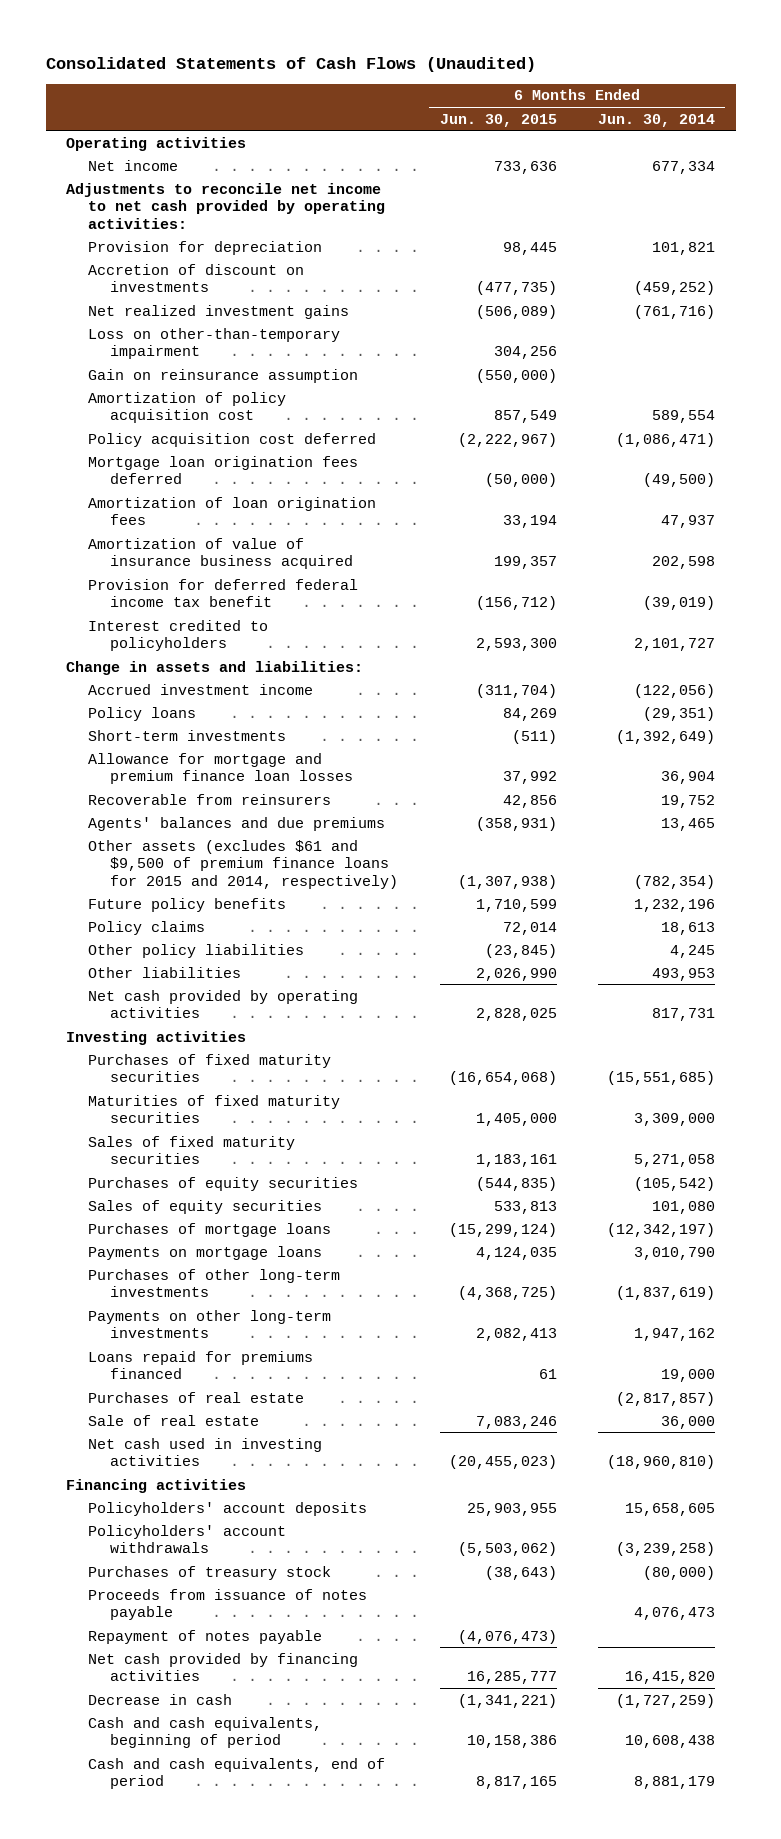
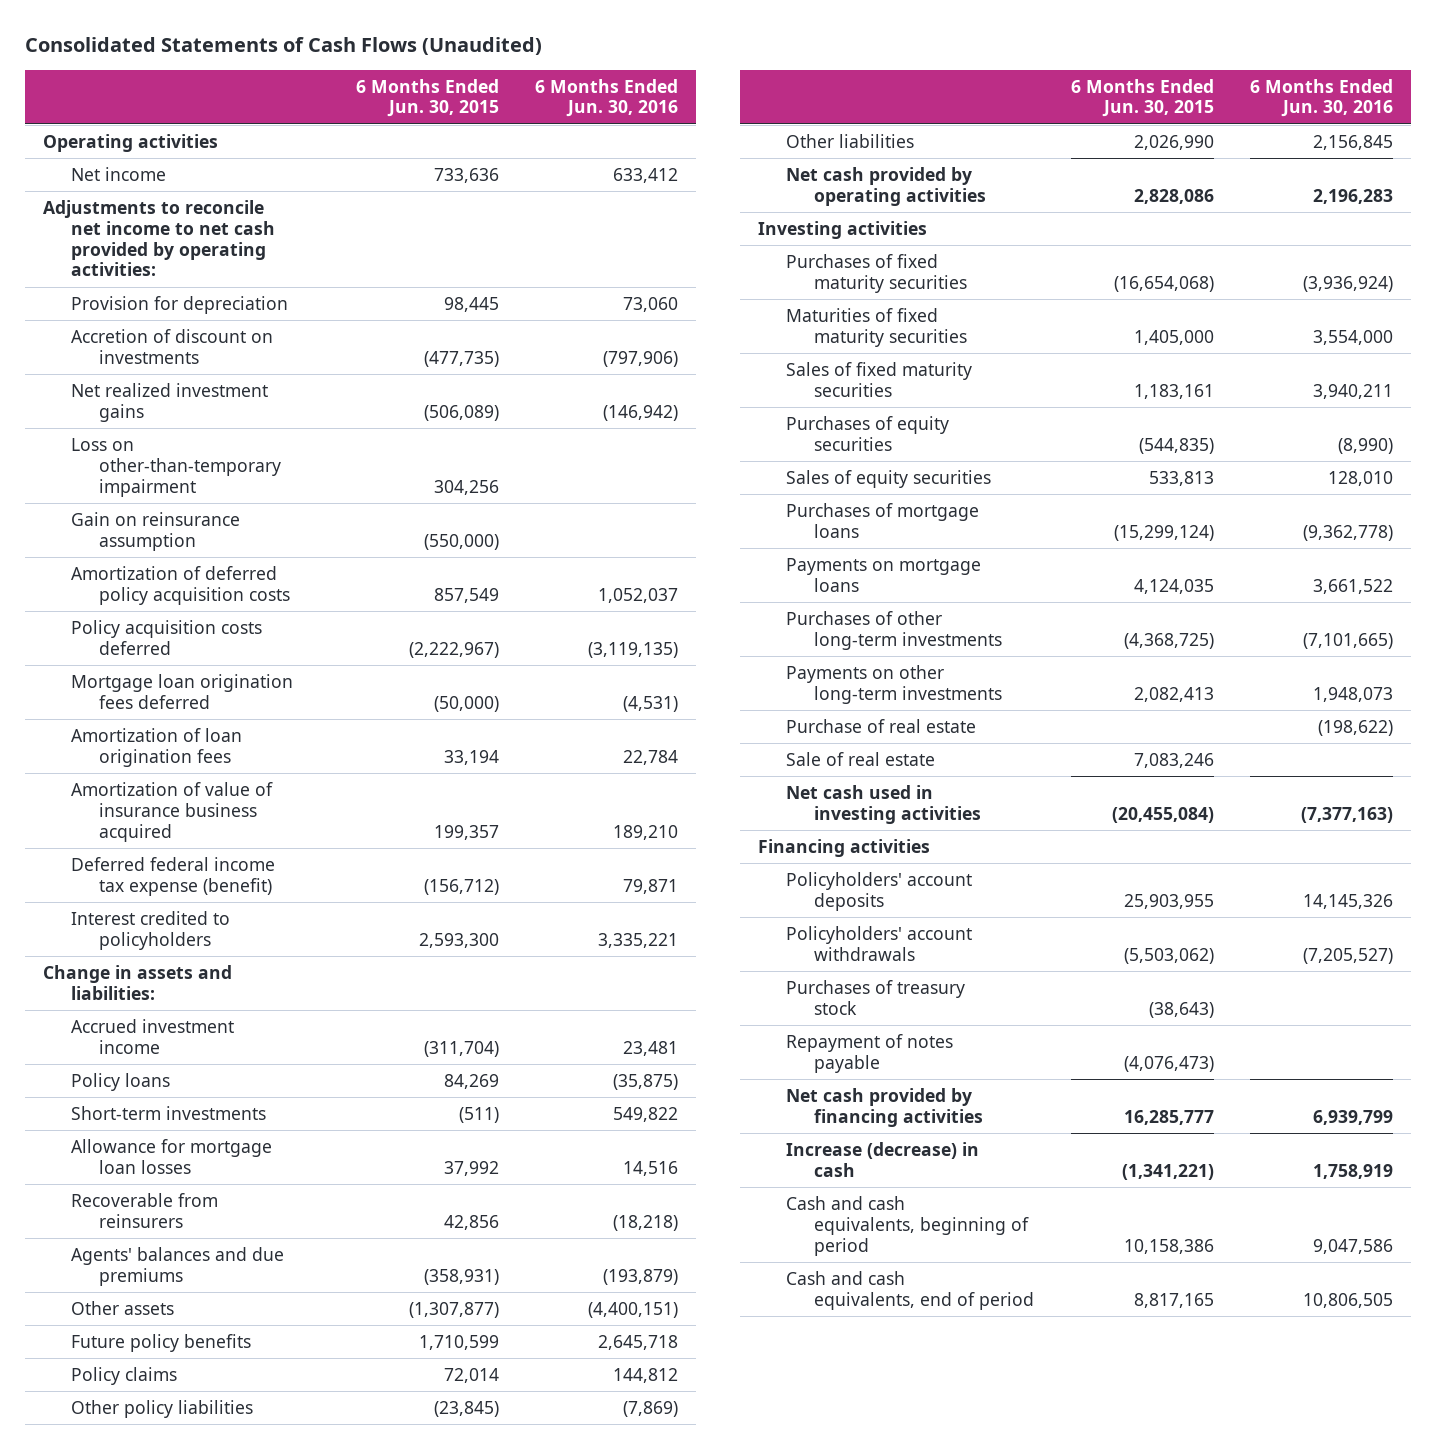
- | 6 Months Ended Jun. 30, 2015 | 6 Months Ended Jun. 30, 2014
+ | 6 Months Ended Jun. 30, 2015 | 6 Months Ended Jun. 30, 2016
- Amortization of policy acquisition cost | 857,549 | 589,554
- Policy acquisition cost deferred | (2,222,967) | (1,086,471)
+ Amortization of deferred policy acquisition costs | 857,549 | 1,052,037
+ Policy acquisition costs deferred | (2,222,967) | (3,119,135)
- Provision for deferred federal income tax benefit | (156,712) | (39,019)
+ Deferred federal income tax expense (benefit) | (156,712) | 79,871
- Allowance for mortgage and premium finance loan losses | 37,992 | 36,904
+ Allowance for mortgage loan losses | 37,992 | 14,516
- Other assets (excludes $61 and $9,500 of premium finance loans for 2015 and 2014, respectively) | (1,307,938) | (782,354)
+ Other assets | (1,307,877) | (4,400,151)
- Net cash provided by operating activities | 2,828,025 | 817,731
+ Net cash provided by operating activities | 2,828,086 | 2,196,283
- Loans repaid for premiums financed | 61 | 19,000
- Purchases of real estate | | (2,817,857)
+ Purchase of real estate | | (198,622)
- Net cash used in investing activities | (20,455,023) | (18,960,810)
+ Net cash used in investing activities | (20,455,084) | (7,377,163)
- Proceeds from issuance of notes payable | | 4,076,473
- Decrease in cash | (1,341,221) | (1,727,259)
+ Increase (decrease) in cash | (1,341,221) | 1,758,919

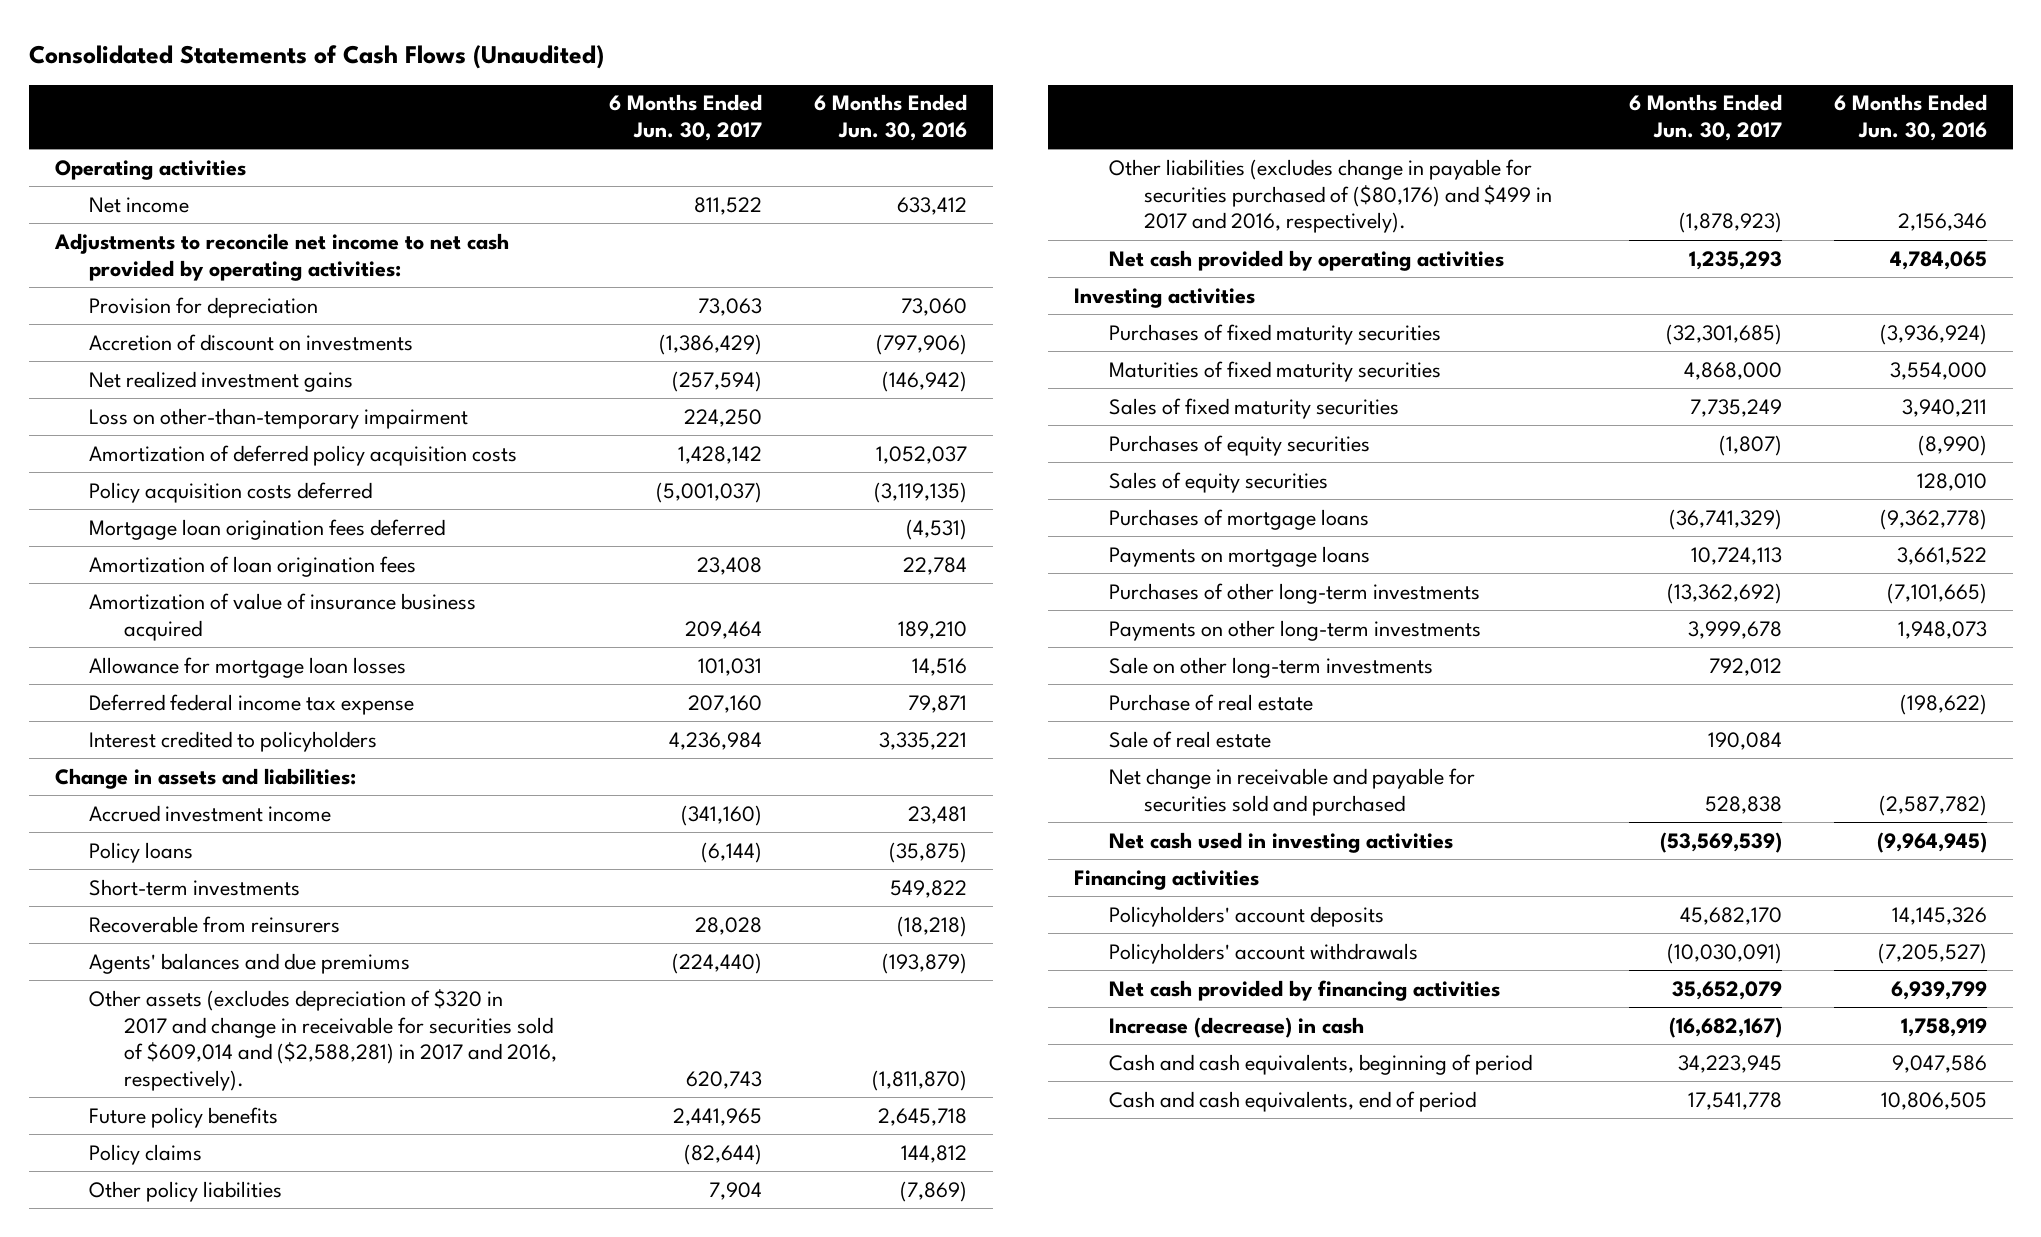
- | 6 Months Ended Jun. 30, 2015 | 6 Months Ended Jun. 30, 2016
+ | 6 Months Ended Jun. 30, 2017 | 6 Months Ended Jun. 30, 2016
- Gain on reinsurance assumption | (550,000) |
- Deferred federal income tax expense (benefit) | (156,712) | 79,871
moved up: Allowance for mortgage loan losses | 101,031 | 14,516
+ Deferred federal income tax expense | 207,160 | 79,871
- Other assets | (1,307,877) | (4,400,151)
+ Other assets (excludes depreciation of $320 in 2017 and change in receivable for securities sold of $609,014 and ($2,588,281) in 2017 and 2016, respectively). | 620,743 | (1,811,870)
- Other liabilities | 2,026,990 | 2,156,845
- Net cash provided by operating activities | 2,828,086 | 2,196,283
+ Other liabilities (excludes change in payable for securities purchased of ($80,176) and $499 in 2017 and 2016, respectively). | (1,878,923) | 2,156,346
+ Net cash provided by operating activities | 1,235,293 | 4,784,065
+ Sale on other long-term investments | 792,012 |
- Net cash used in investing activities | (20,455,084) | (7,377,163)
+ Net change in receivable and payable for securities sold and purchased | 528,838 | (2,587,782)
+ Net cash used in investing activities | (53,569,539) | (9,964,945)
- Purchases of treasury stock | (38,643) |
- Repayment of notes payable | (4,076,473) |

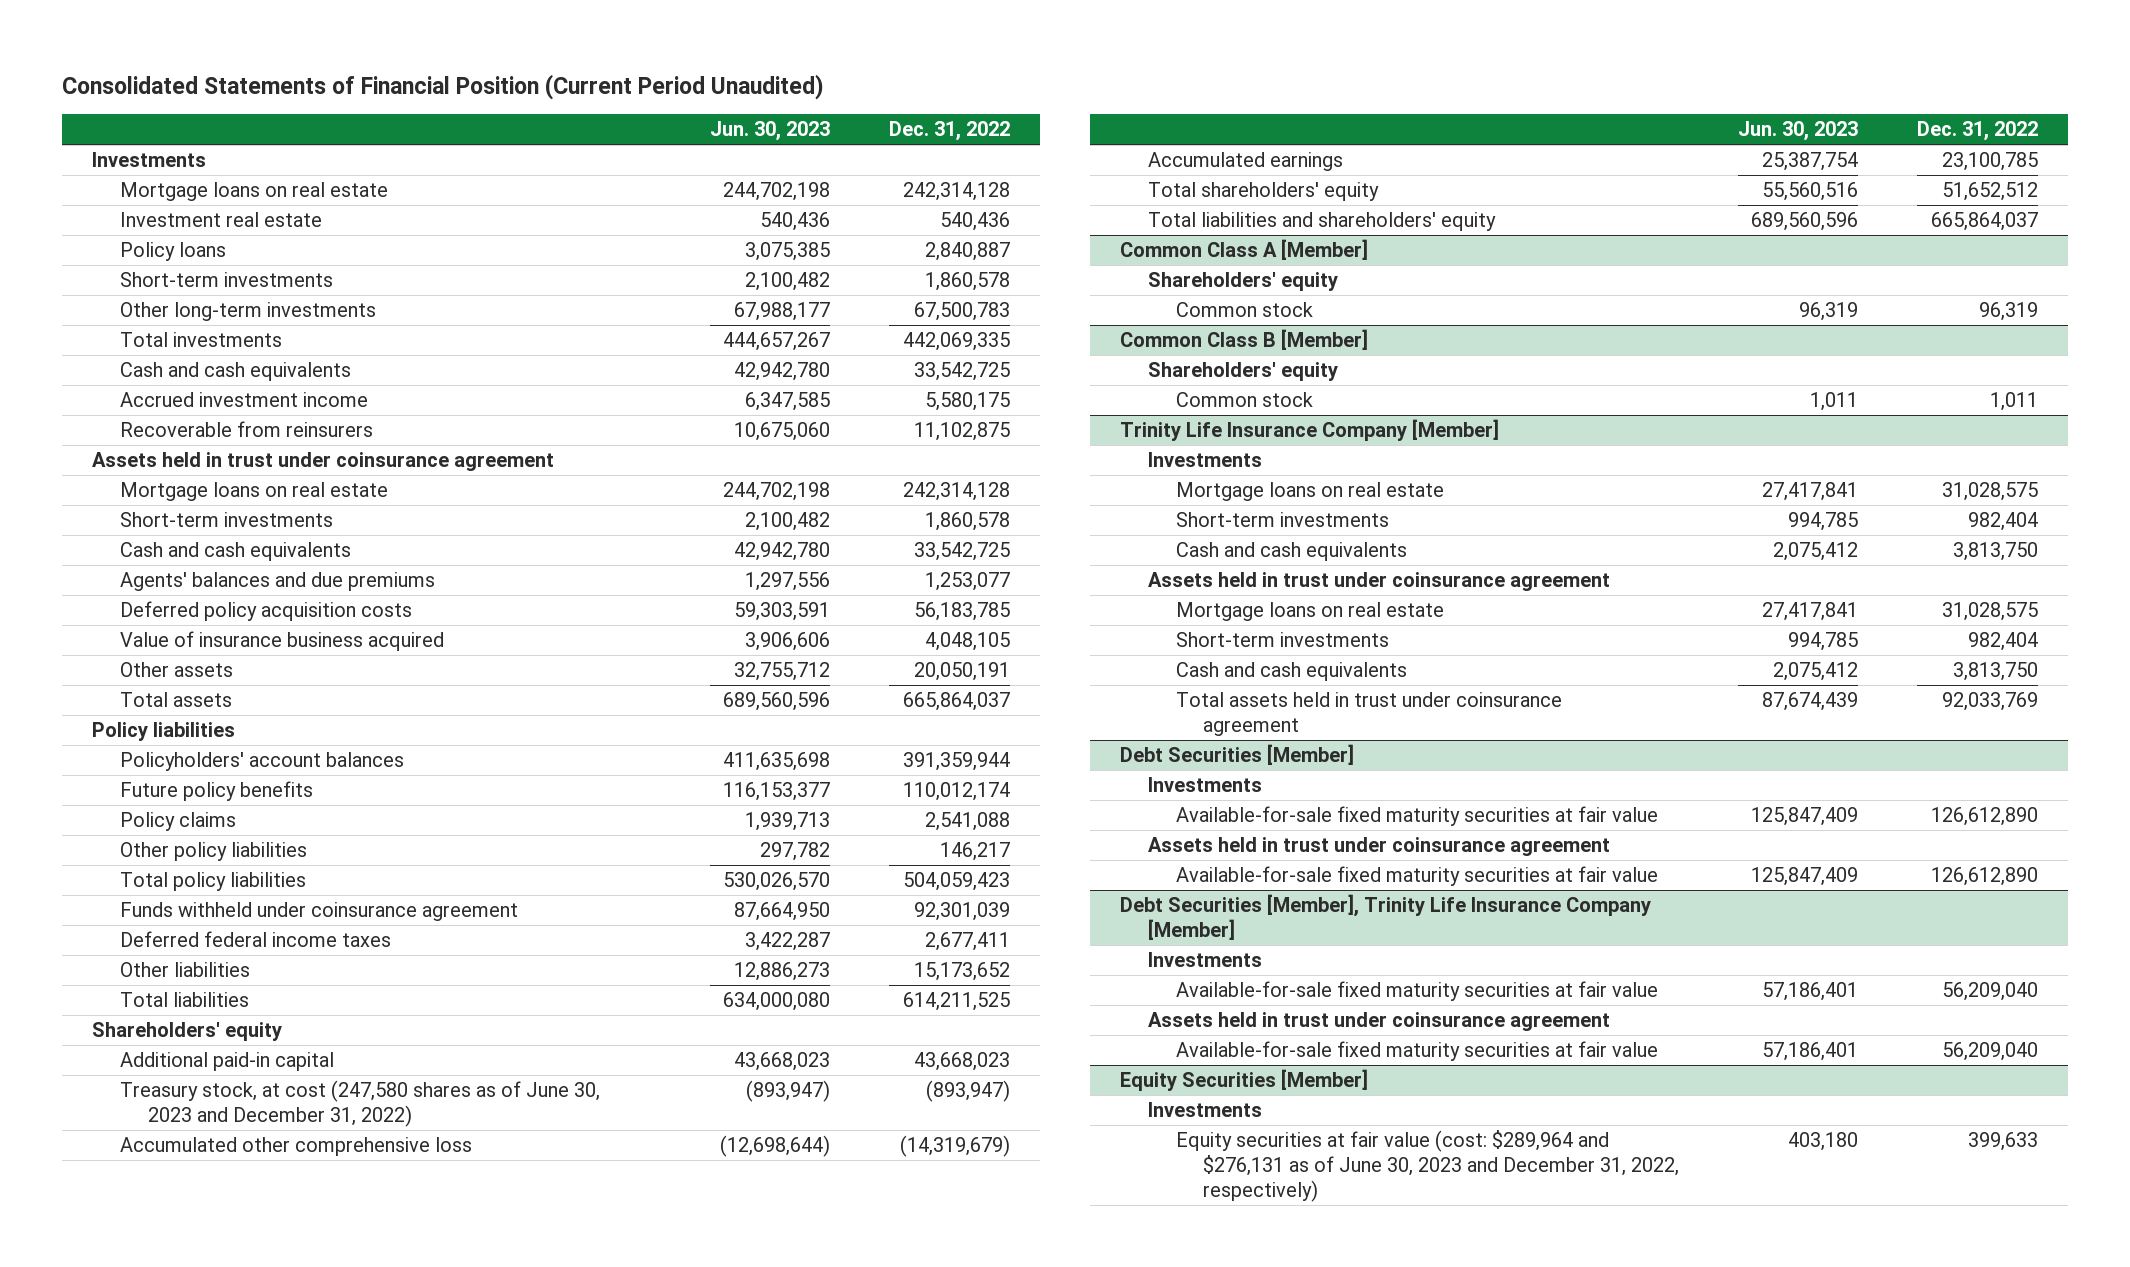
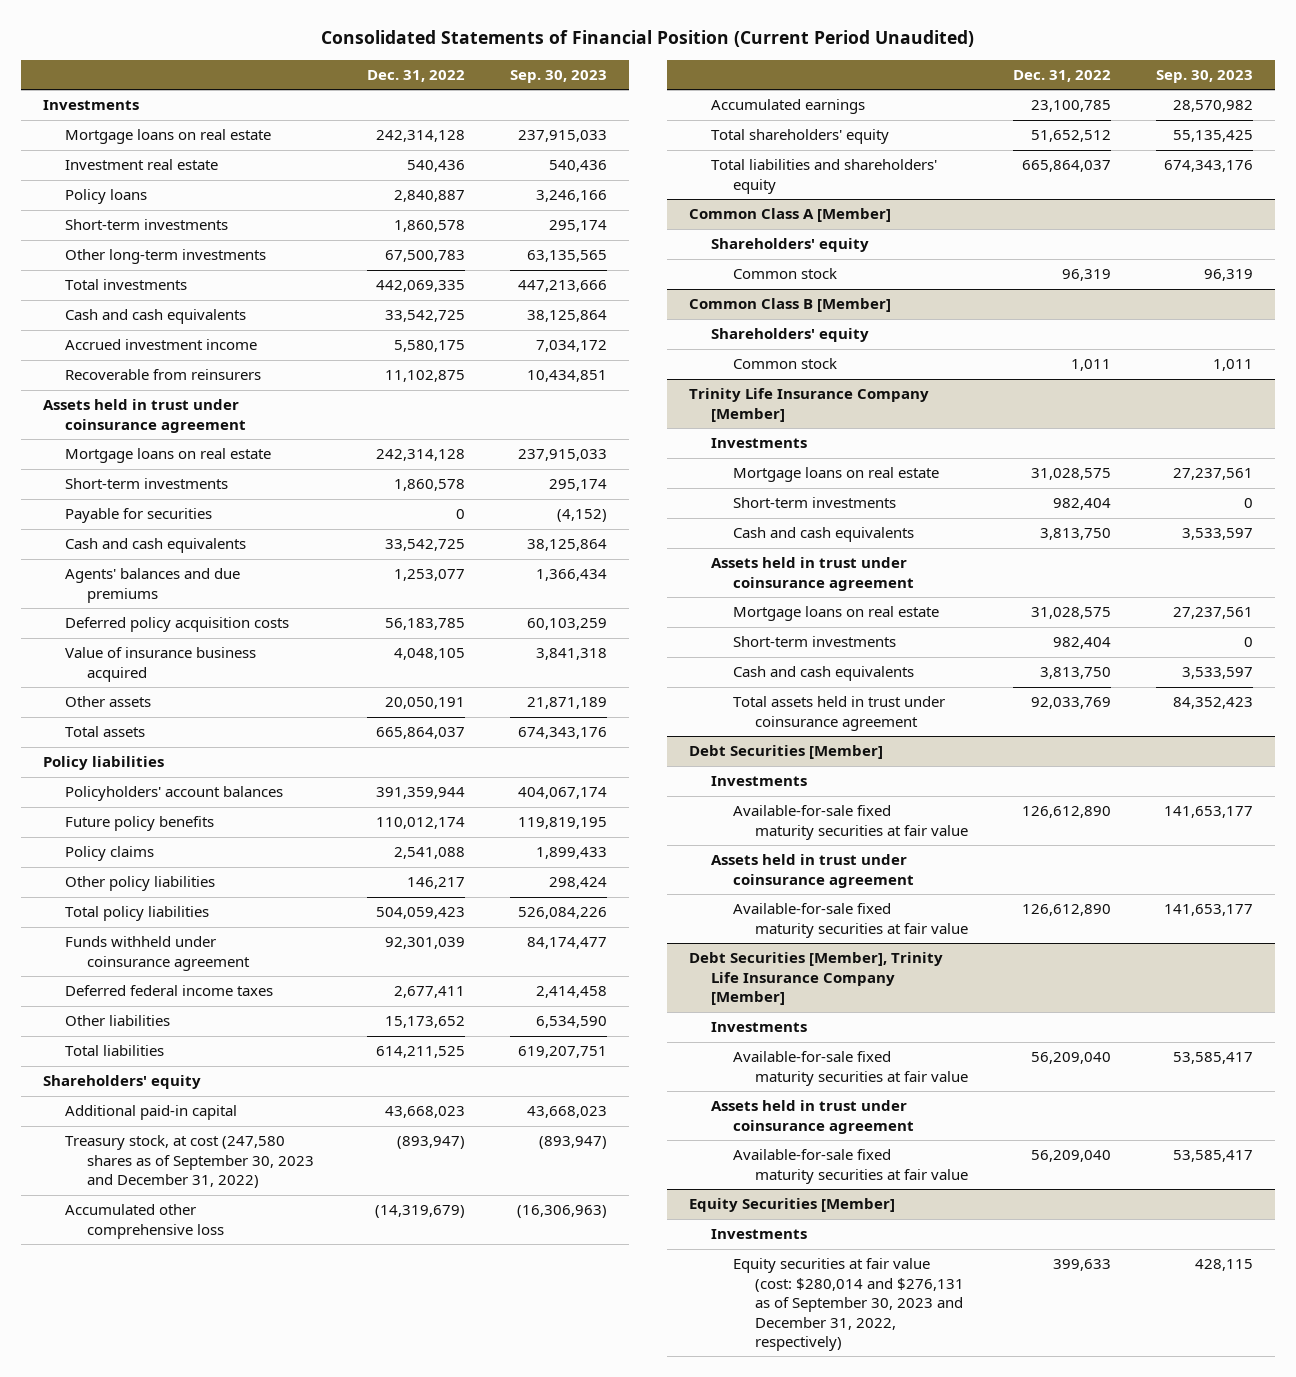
- | Jun. 30, 2023 | Dec. 31, 2022
+ | Dec. 31, 2022 | Sep. 30, 2023
+ Payable for securities | 0 | (4,152)
- Treasury stock, at cost (247,580 shares as of June 30, 2023 and December 31, 2022) | (893,947) | (893,947)
+ Treasury stock, at cost (247,580 shares as of September 30, 2023 and December 31, 2022) | (893,947) | (893,947)
@ Equity Securities [Member]
- Equity securities at fair value (cost: $289,964 and $276,131 as of June 30, 2023 and December 31, 2022, respectively) | 403,180 | 399,633
+ Equity securities at fair value (cost: $280,014 and $276,131 as of September 30, 2023 and December 31, 2022, respectively) | 399,633 | 428,115

